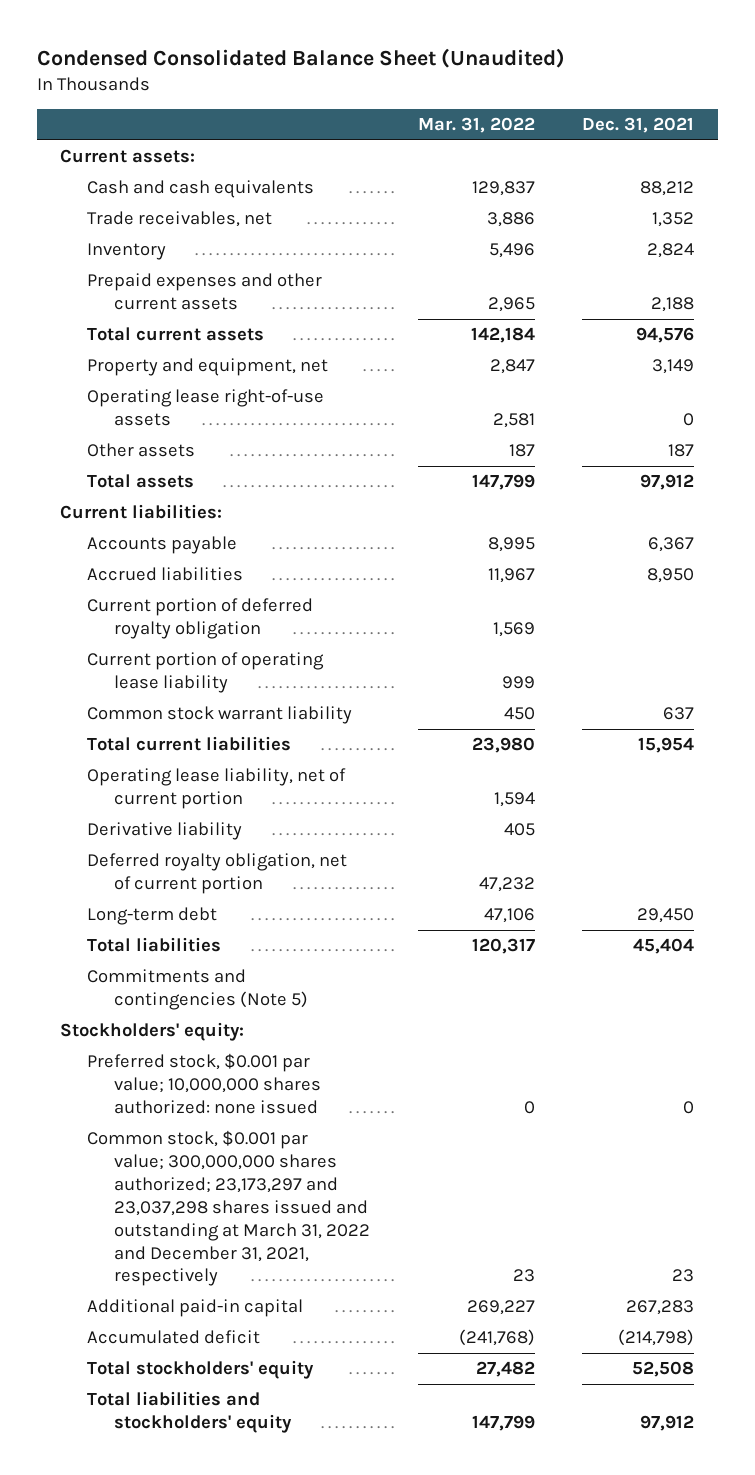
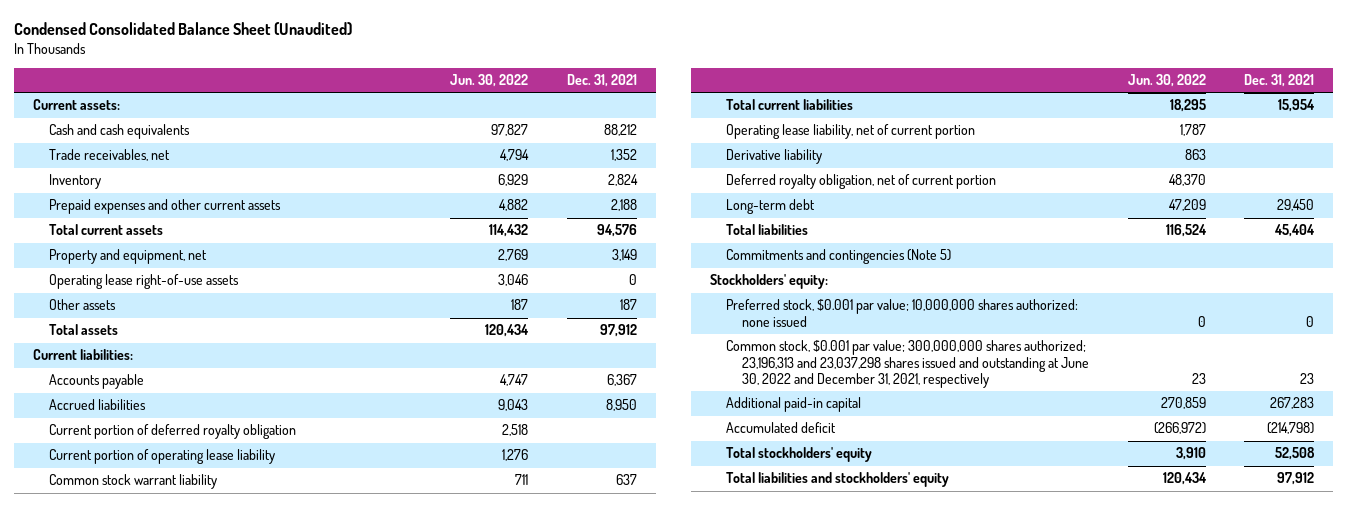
- | Mar. 31, 2022 | Dec. 31, 2021
+ | Jun. 30, 2022 | Dec. 31, 2021
- Common stock, $0.001 par value; 300,000,000 shares authorized; 23,173,297 and 23,037,298 shares issued and outstanding at March 31, 2022 and December 31, 2021, respectively | 23 | 23
+ Common stock, $0.001 par value; 300,000,000 shares authorized; 23,196,313 and 23,037,298 shares issued and outstanding at June 30, 2022 and December 31, 2021, respectively | 23 | 23

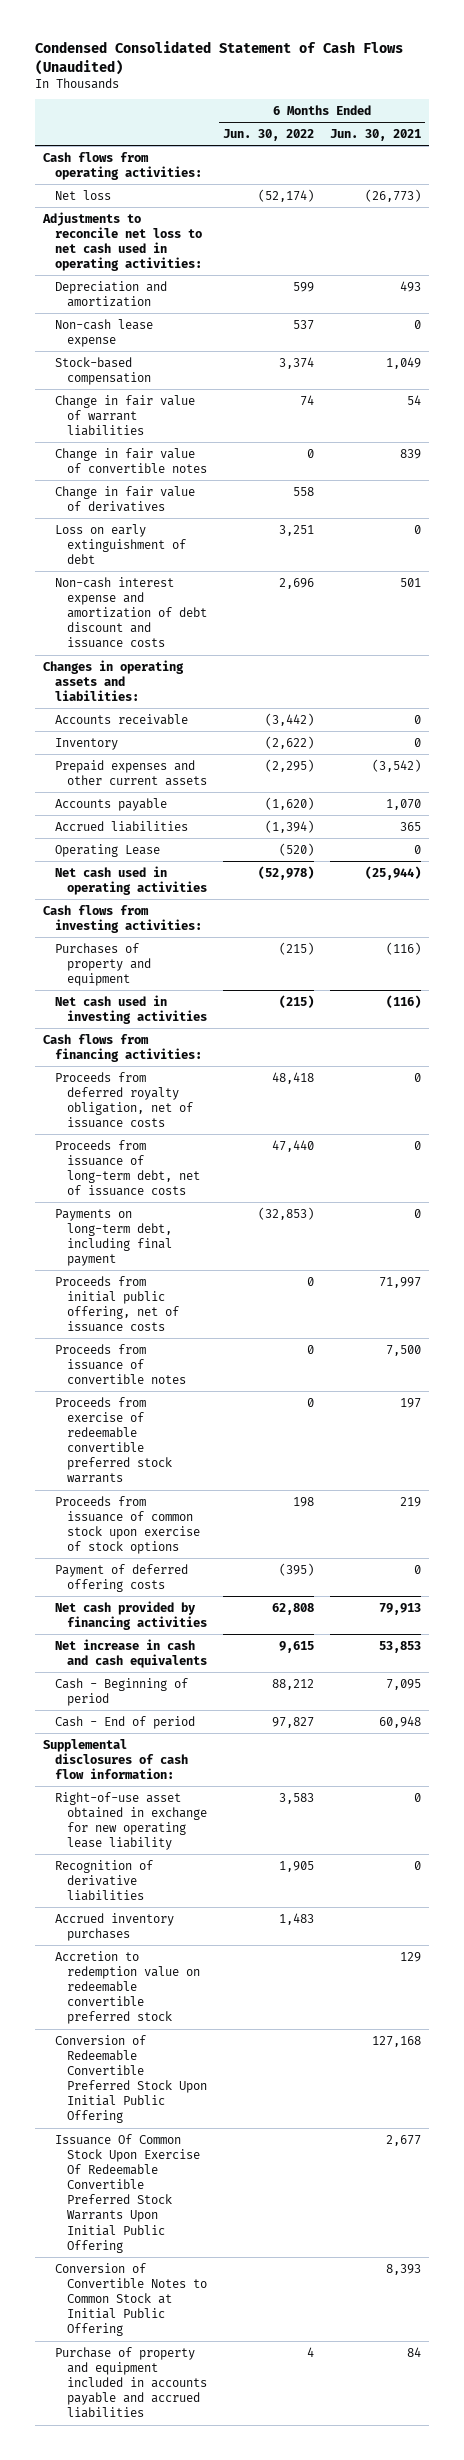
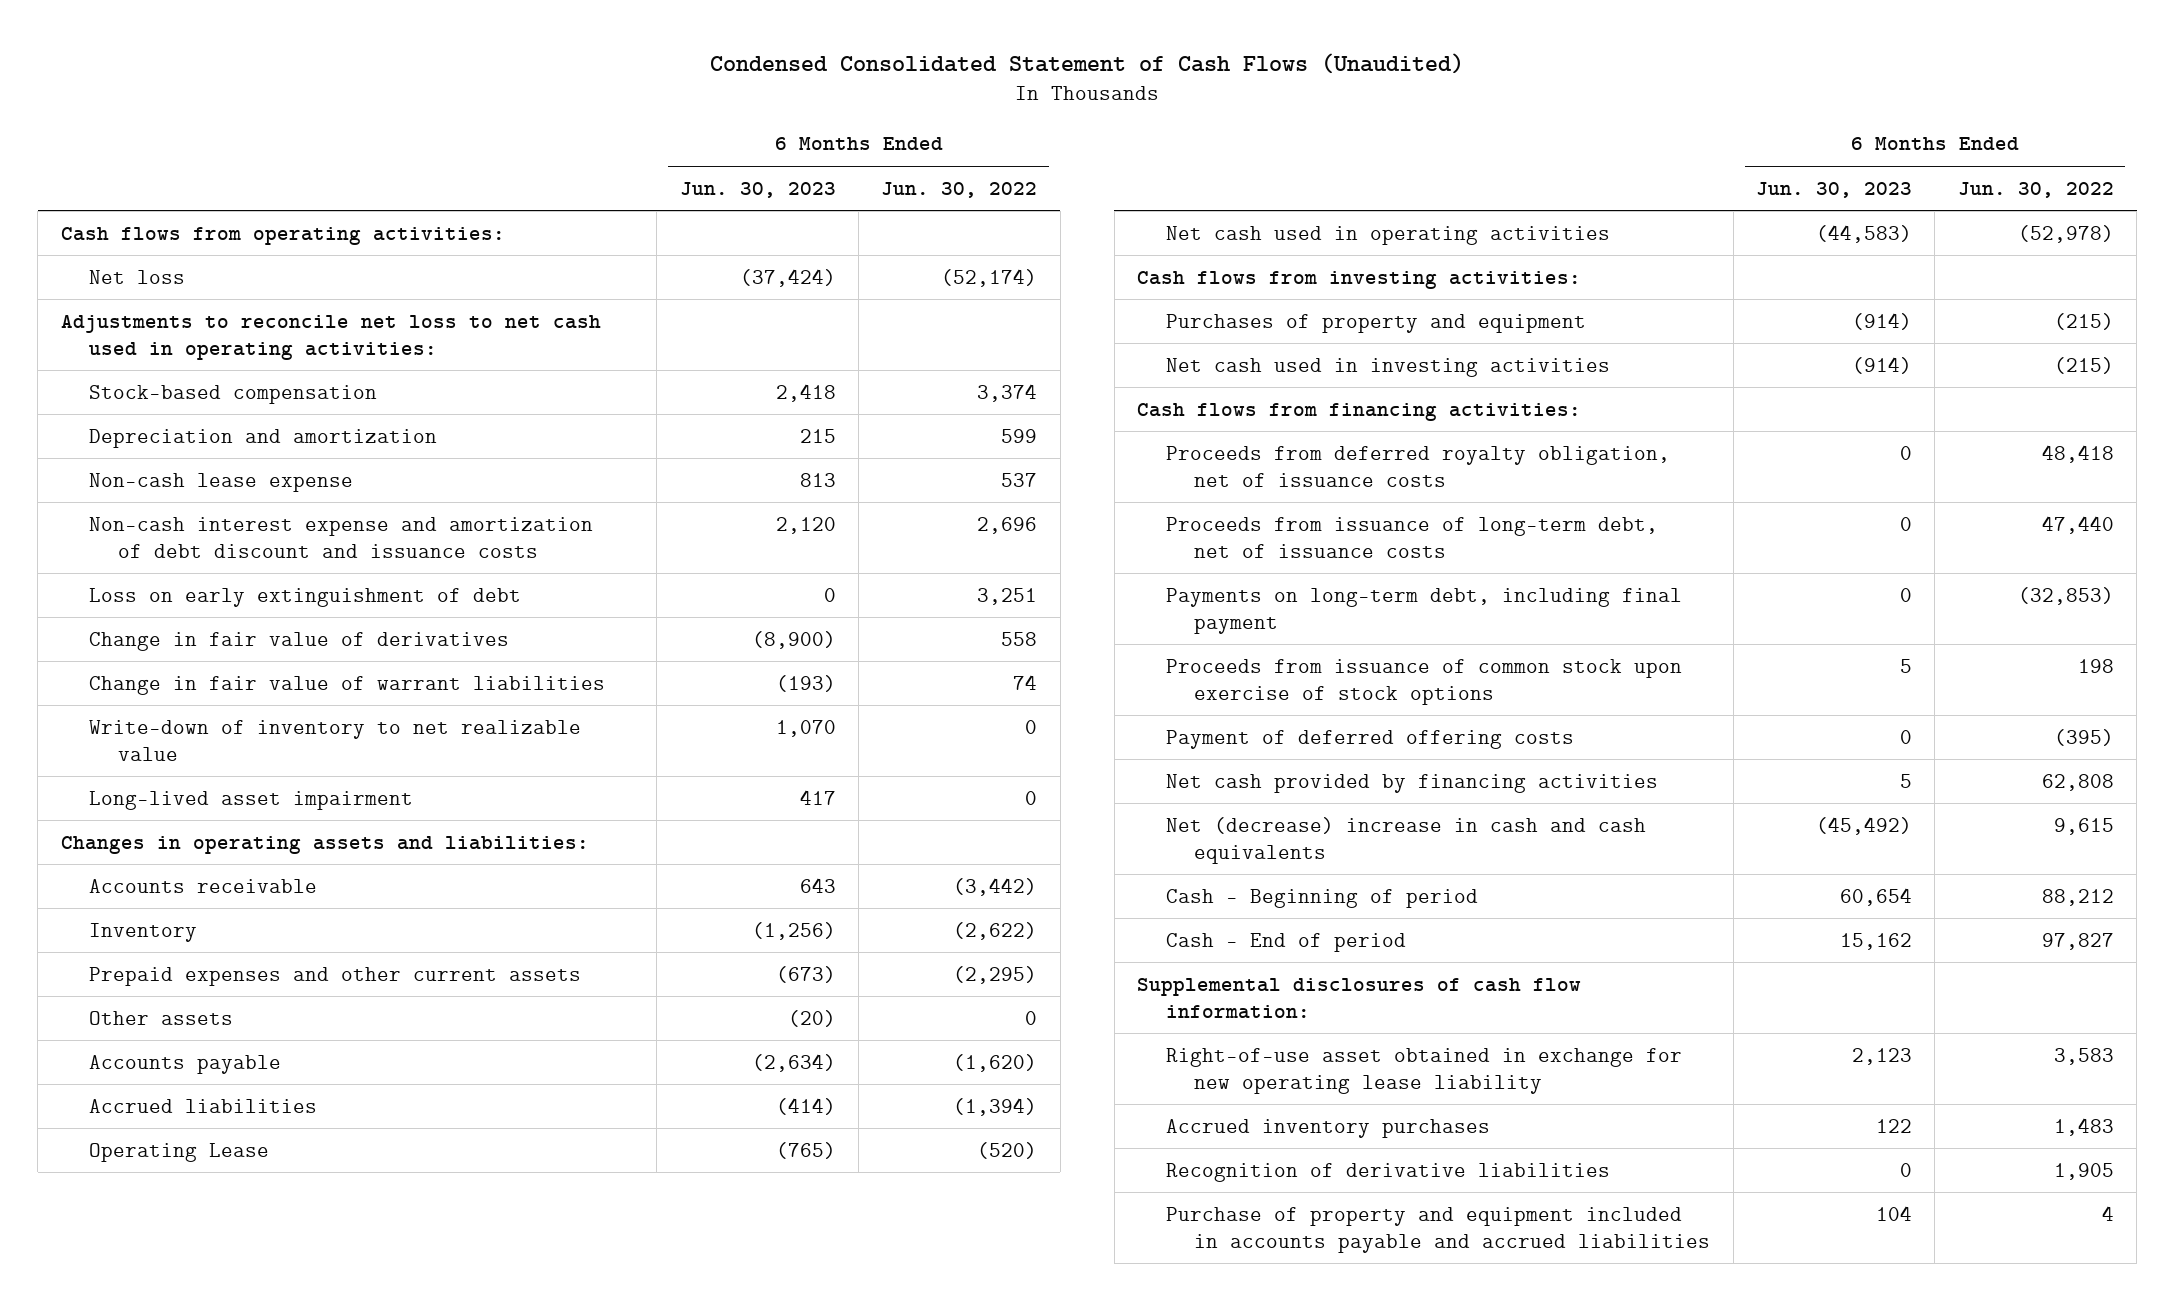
- | 6 Months Ended Jun. 30, 2022 | 6 Months Ended Jun. 30, 2021
+ | 6 Months Ended Jun. 30, 2023 | 6 Months Ended Jun. 30, 2022
moved up: Stock-based compensation | 2,418 | 3,374
- Change in fair value of convertible notes | 0 | 839
moved down: Loss on early extinguishment of debt | 0 | 3,251
moved down: Change in fair value of derivatives | (8,900) | 558
moved down: Change in fair value of warrant liabilities | (193) | 74
+ Write-down of inventory to net realizable value | 1,070 | 0
+ Long-lived asset impairment | 417 | 0
+ Other assets | (20) | 0
- Proceeds from initial public offering, net of issuance costs | 0 | 71,997
- Proceeds from issuance of convertible notes | 0 | 7,500
- Proceeds from exercise of redeemable convertible preferred stock warrants | 0 | 197
- Net increase in cash and cash equivalents | 9,615 | 53,853
+ Net (decrease) increase in cash and cash equivalents | (45,492) | 9,615
- Accretion to redemption value on redeemable convertible preferred stock | | 129
- Conversion of Redeemable Convertible Preferred Stock Upon Initial Public Offering | | 127,168
- Issuance Of Common Stock Upon Exercise Of Redeemable Convertible Preferred Stock Warrants Upon Initial Public Offering | | 2,677
- Conversion of Convertible Notes to Common Stock at Initial Public Offering | | 8,393
moved down: Recognition of derivative liabilities | 0 | 1,905

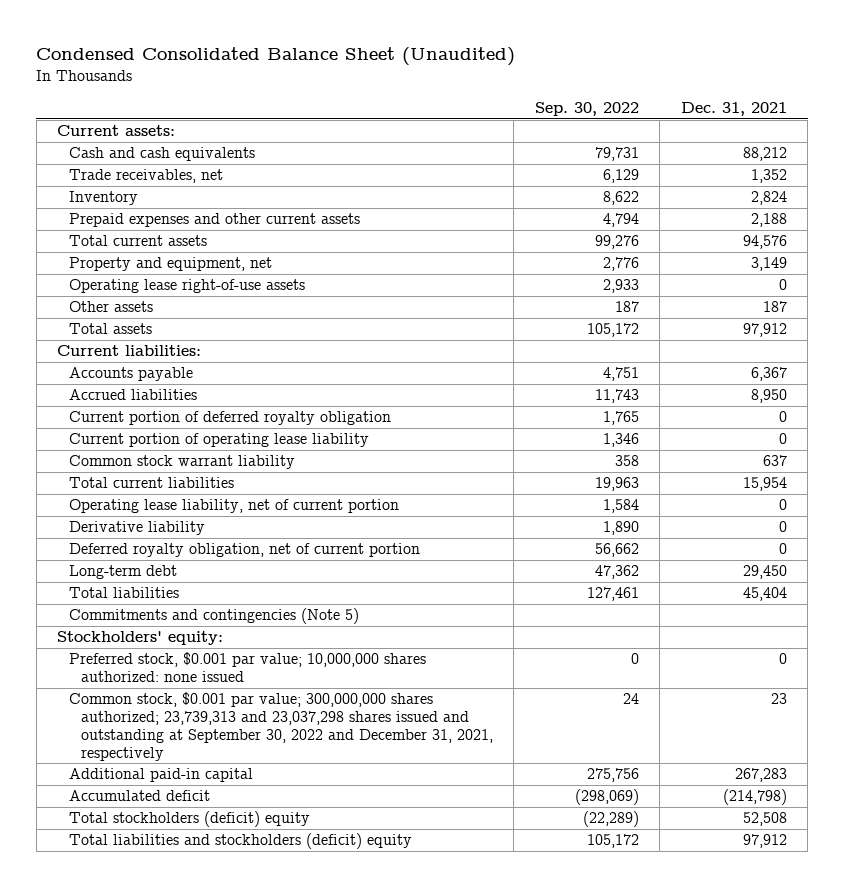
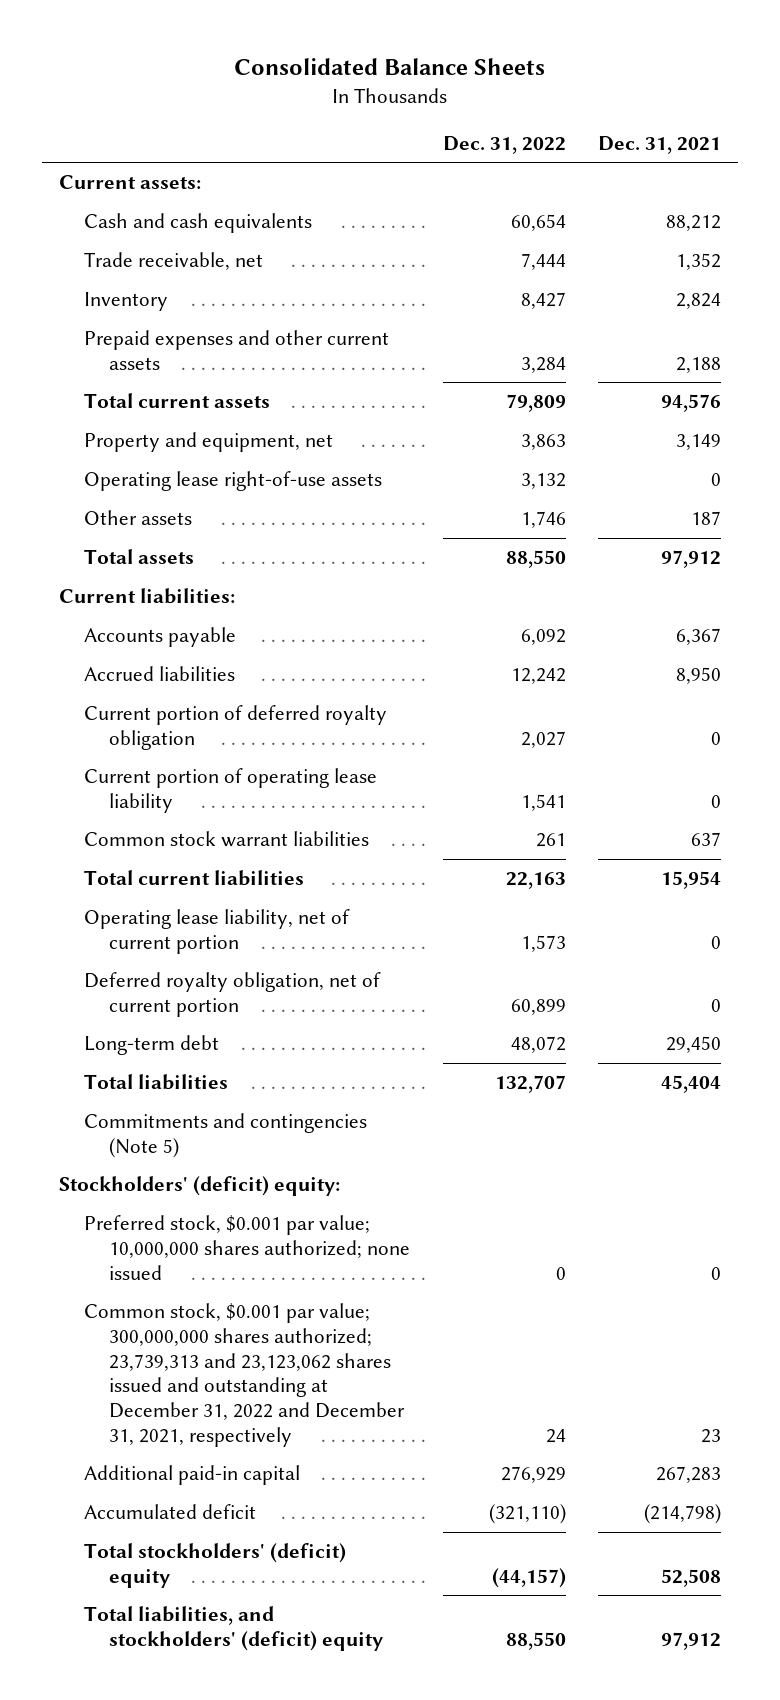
- Condensed Consolidated Balance Sheet (Unaudited)
+ Consolidated Balance Sheets
- | Sep. 30, 2022 | Dec. 31, 2021
+ | Dec. 31, 2022 | Dec. 31, 2021
- Trade receivables, net | 6,129 | 1,352
+ Trade receivable, net | 7,444 | 1,352
- Common stock warrant liability | 358 | 637
+ Common stock warrant liabilities | 261 | 637
- Derivative liability | 1,890 | 0
- Stockholders' equity:
- Preferred stock, $0.001 par value; 10,000,000 shares authorized: none issued | 0 | 0
- Common stock, $0.001 par value; 300,000,000 shares authorized; 23,739,313 and 23,037,298 shares issued and outstanding at September 30, 2022 and December 31, 2021, respectively | 24 | 23
+ Stockholders' (deficit) equity:
+ Preferred stock, $0.001 par value; 10,000,000 shares authorized; none issued | 0 | 0
+ Common stock, $0.001 par value; 300,000,000 shares authorized; 23,739,313 and 23,123,062 shares issued and outstanding at December 31, 2022 and December 31, 2021, respectively | 24 | 23
- Total stockholders (deficit) equity | (22,289) | 52,508
- Total liabilities and stockholders (deficit) equity | 105,172 | 97,912
+ Total stockholders' (deficit) equity | (44,157) | 52,508
+ Total liabilities, and stockholders' (deficit) equity | 88,550 | 97,912

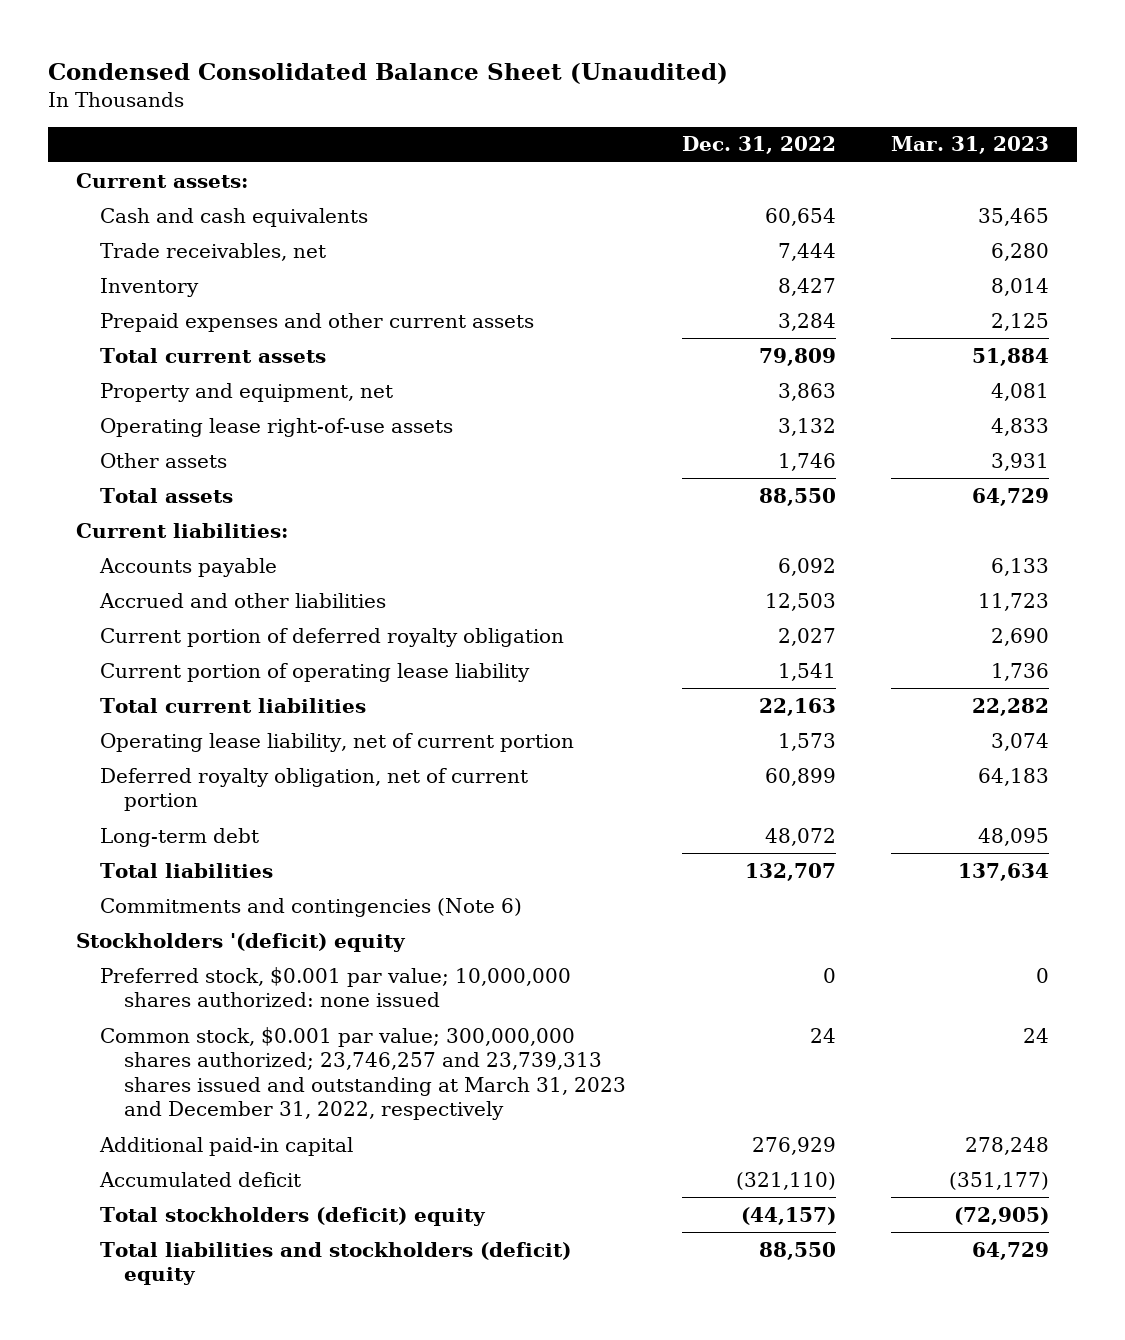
- Consolidated Balance Sheets
+ Condensed Consolidated Balance Sheet (Unaudited)
- | Dec. 31, 2022 | Dec. 31, 2021
+ | Dec. 31, 2022 | Mar. 31, 2023
- Trade receivable, net | 7,444 | 1,352
+ Trade receivables, net | 7,444 | 6,280
- Accrued liabilities | 12,242 | 8,950
+ Accrued and other liabilities | 12,503 | 11,723
- Common stock warrant liabilities | 261 | 637
- Commitments and contingencies (Note 5)
- Stockholders' (deficit) equity:
- Preferred stock, $0.001 par value; 10,000,000 shares authorized; none issued | 0 | 0
- Common stock, $0.001 par value; 300,000,000 shares authorized; 23,739,313 and 23,123,062 shares issued and outstanding at December 31, 2022 and December 31, 2021, respectively | 24 | 23
+ Commitments and contingencies (Note 6)
+ Stockholders '(deficit) equity
+ Preferred stock, $0.001 par value; 10,000,000 shares authorized: none issued | 0 | 0
+ Common stock, $0.001 par value; 300,000,000 shares authorized; 23,746,257 and 23,739,313 shares issued and outstanding at March 31, 2023 and December 31, 2022, respectively | 24 | 24
- Total stockholders' (deficit) equity | (44,157) | 52,508
- Total liabilities, and stockholders' (deficit) equity | 88,550 | 97,912
+ Total stockholders (deficit) equity | (44,157) | (72,905)
+ Total liabilities and stockholders (deficit) equity | 88,550 | 64,729

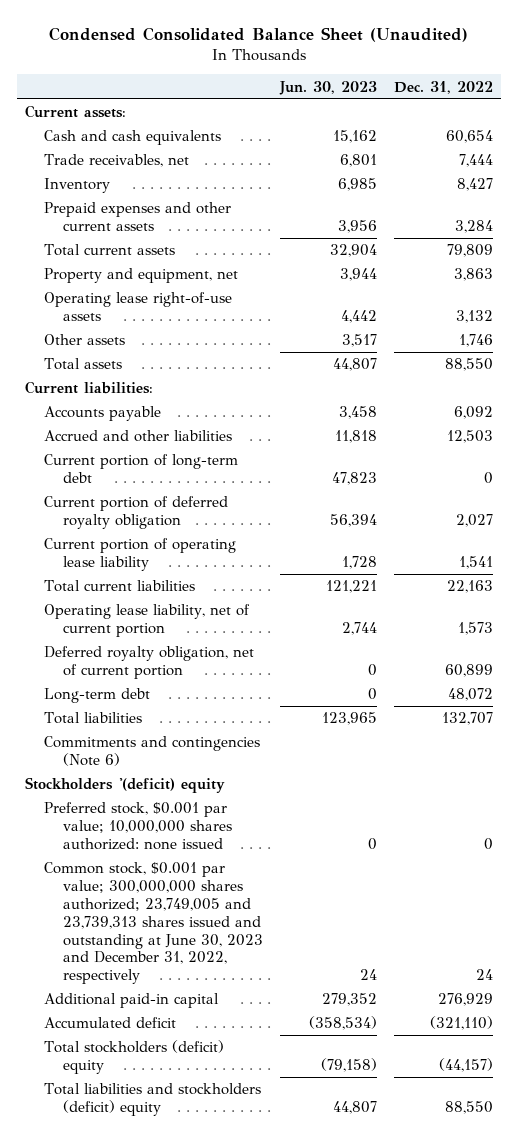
- | Dec. 31, 2022 | Mar. 31, 2023
+ | Jun. 30, 2023 | Dec. 31, 2022
+ Current portion of long-term debt | 47,823 | 0
- Common stock, $0.001 par value; 300,000,000 shares authorized; 23,746,257 and 23,739,313 shares issued and outstanding at March 31, 2023 and December 31, 2022, respectively | 24 | 24
+ Common stock, $0.001 par value; 300,000,000 shares authorized; 23,749,005 and 23,739,313 shares issued and outstanding at June 30, 2023 and December 31, 2022, respectively | 24 | 24

